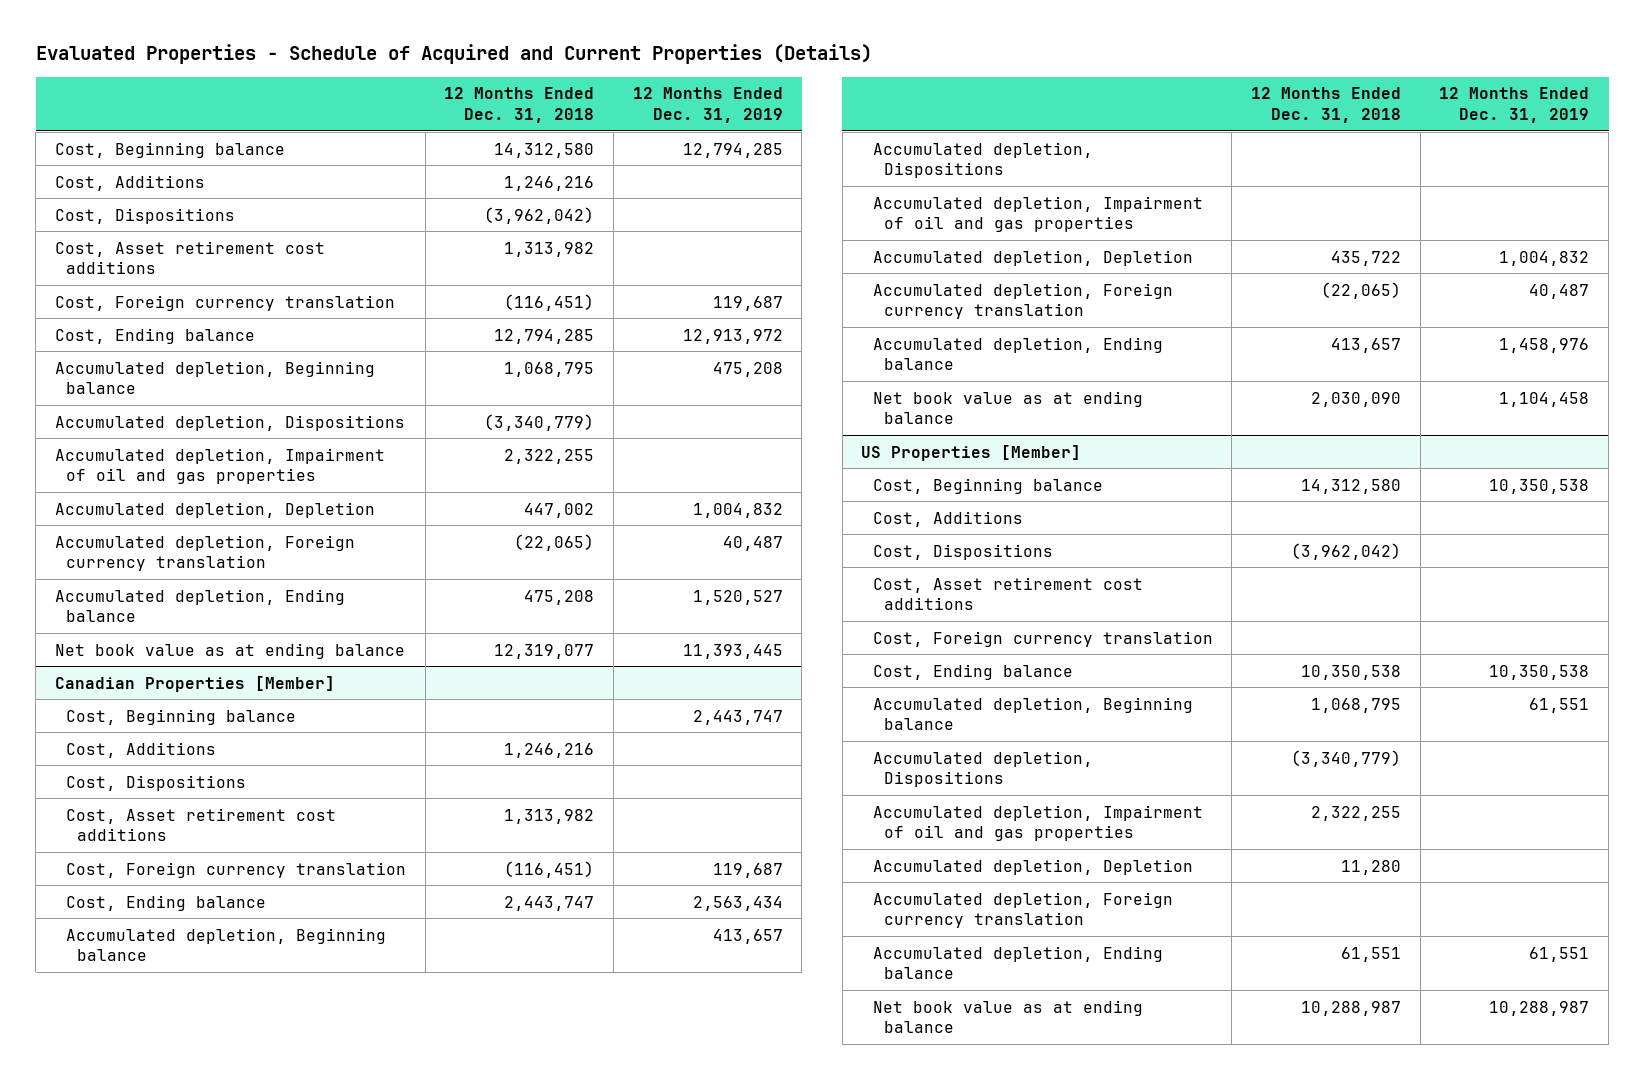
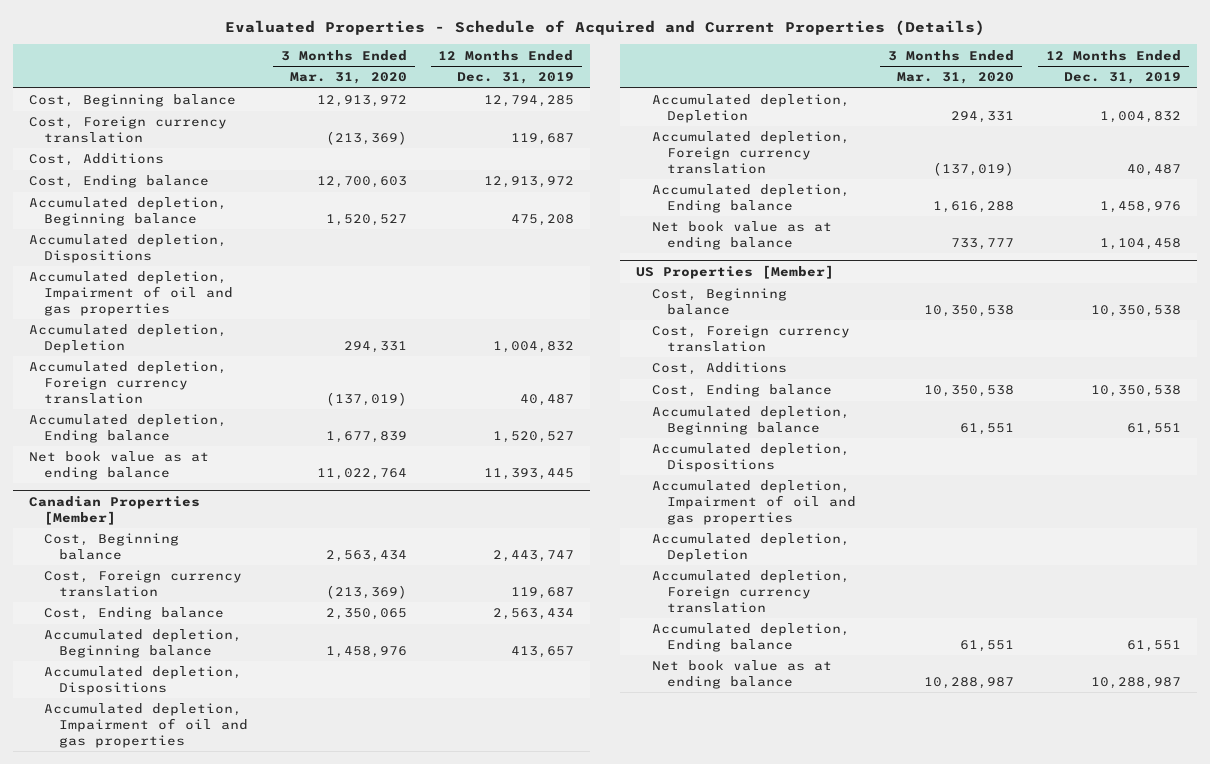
- | 12 Months Ended Dec. 31, 2018 | 12 Months Ended Dec. 31, 2019
+ | 3 Months Ended Mar. 31, 2020 | 12 Months Ended Dec. 31, 2019
- Cost, Dispositions | (3,962,042) |
- Cost, Asset retirement cost additions | 1,313,982 |
moved down: Cost, Additions
@ Canadian Properties [Member]
- Cost, Additions | 1,246,216 |
- Cost, Dispositions
- Cost, Asset retirement cost additions | 1,313,982 |
@ US Properties [Member]
- Cost, Dispositions | (3,962,042) |
- Cost, Asset retirement cost additions
moved down: Cost, Additions

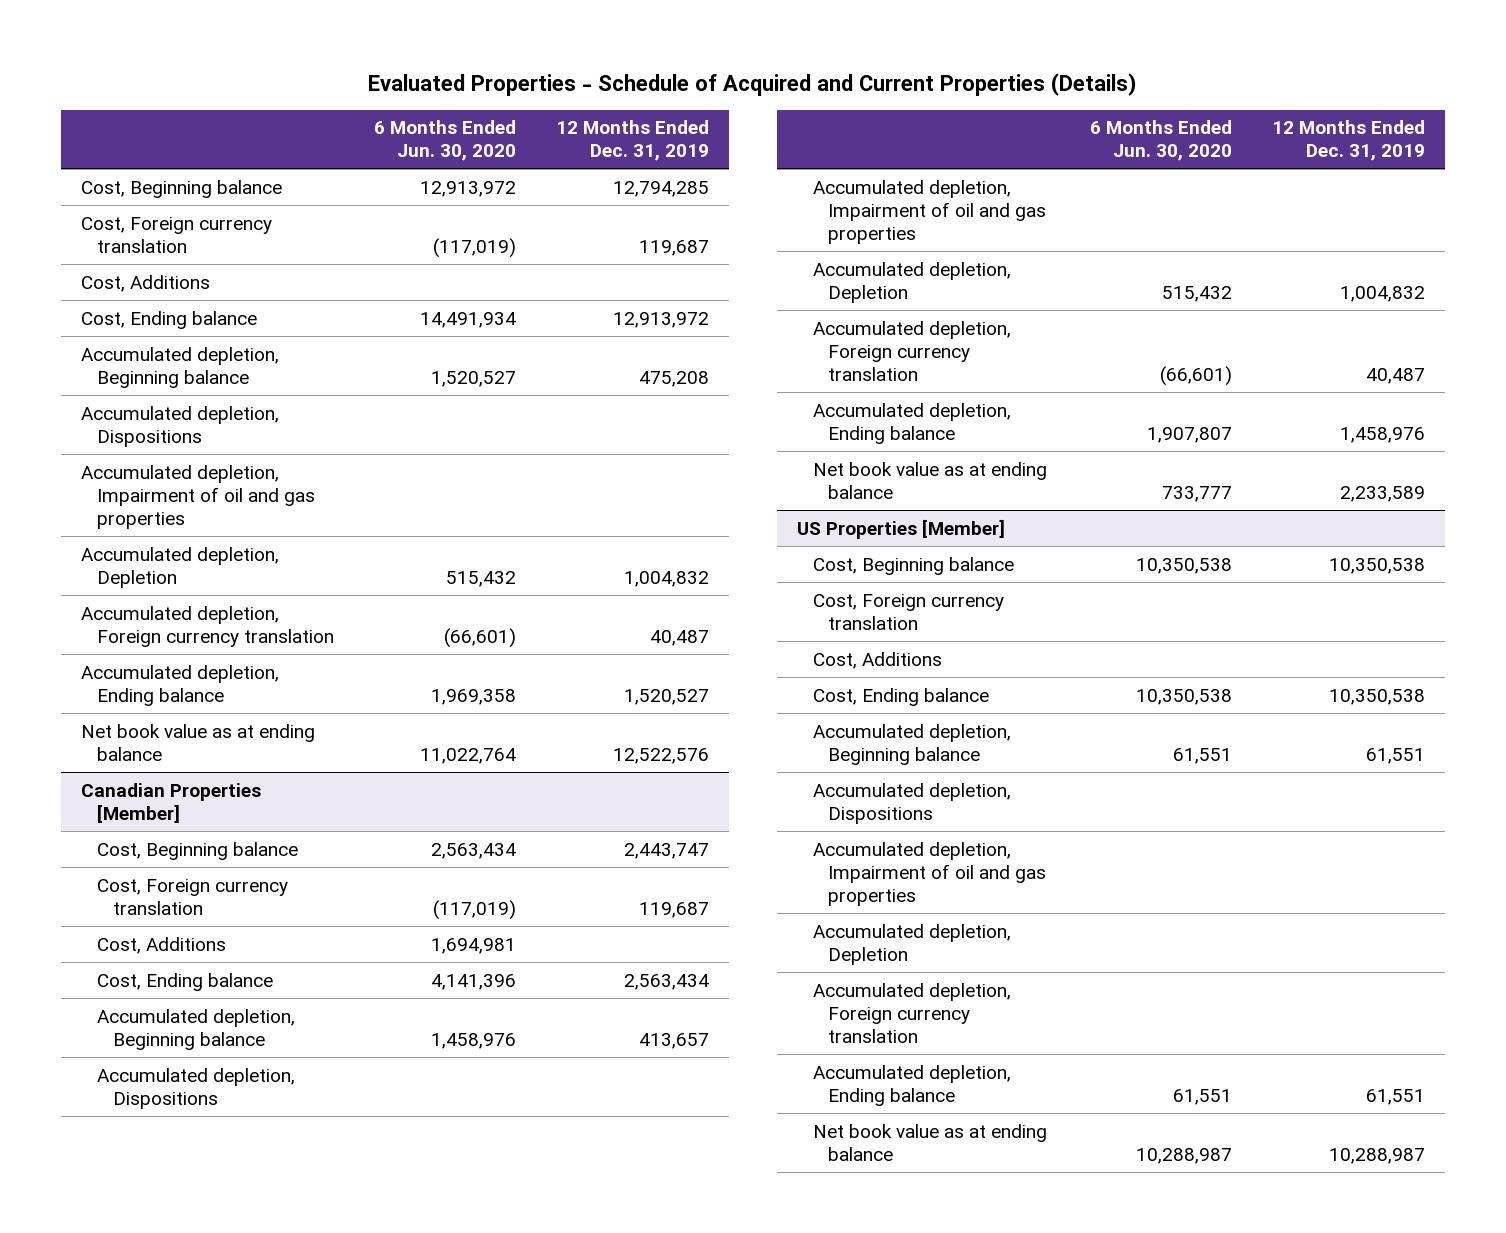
- | 3 Months Ended Mar. 31, 2020 | 12 Months Ended Dec. 31, 2019
+ | 6 Months Ended Jun. 30, 2020 | 12 Months Ended Dec. 31, 2019
- Net book value as at ending balance | 11,022,764 | 11,393,445
+ Net book value as at ending balance | 11,022,764 | 12,522,576
@ Canadian Properties [Member]
+ Cost, Additions | 1,694,981 |
- Net book value as at ending balance | 733,777 | 1,104,458
+ Net book value as at ending balance | 733,777 | 2,233,589

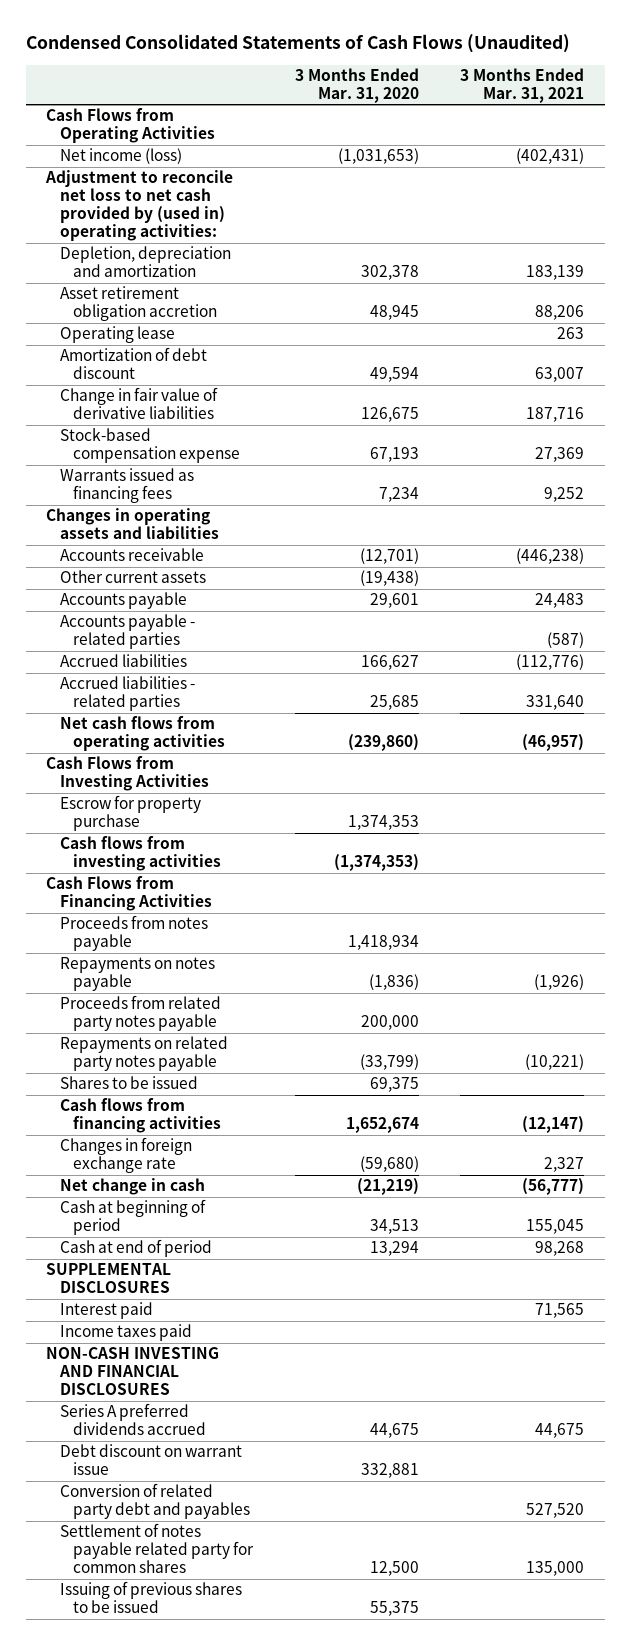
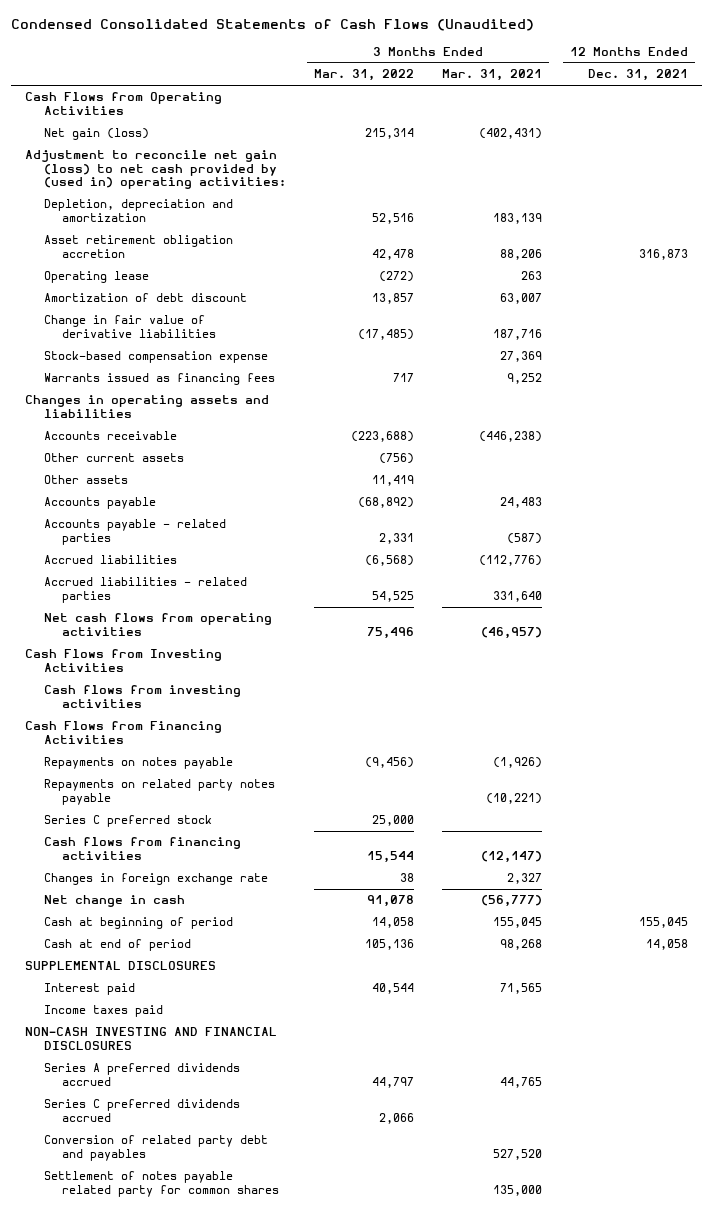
- | 3 Months Ended Mar. 31, 2020 | 3 Months Ended Mar. 31, 2021
+ | 3 Months Ended Mar. 31, 2022 | 3 Months Ended Mar. 31, 2021 | 12 Months Ended Dec. 31, 2021
- Net income (loss) | (1,031,653) | (402,431)
- Adjustment to reconcile net loss to net cash provided by (used in) operating activities:
+ Net gain (loss) | 215,314 | (402,431) |
+ Adjustment to reconcile net gain (loss) to net cash provided by (used in) operating activities:
+ Other assets | 11,419 | |
- Escrow for property purchase | 1,374,353 |
- Proceeds from notes payable | 1,418,934 |
- Proceeds from related party notes payable | 200,000 |
- Shares to be issued | 69,375 |
+ Series C preferred stock | 25,000 | |
- Series A preferred dividends accrued | 44,675 | 44,675
- Debt discount on warrant issue | 332,881 |
+ Series A preferred dividends accrued | 44,797 | 44,765 |
+ Series C preferred dividends accrued | 2,066 | |
- Issuing of previous shares to be issued | 55,375 |

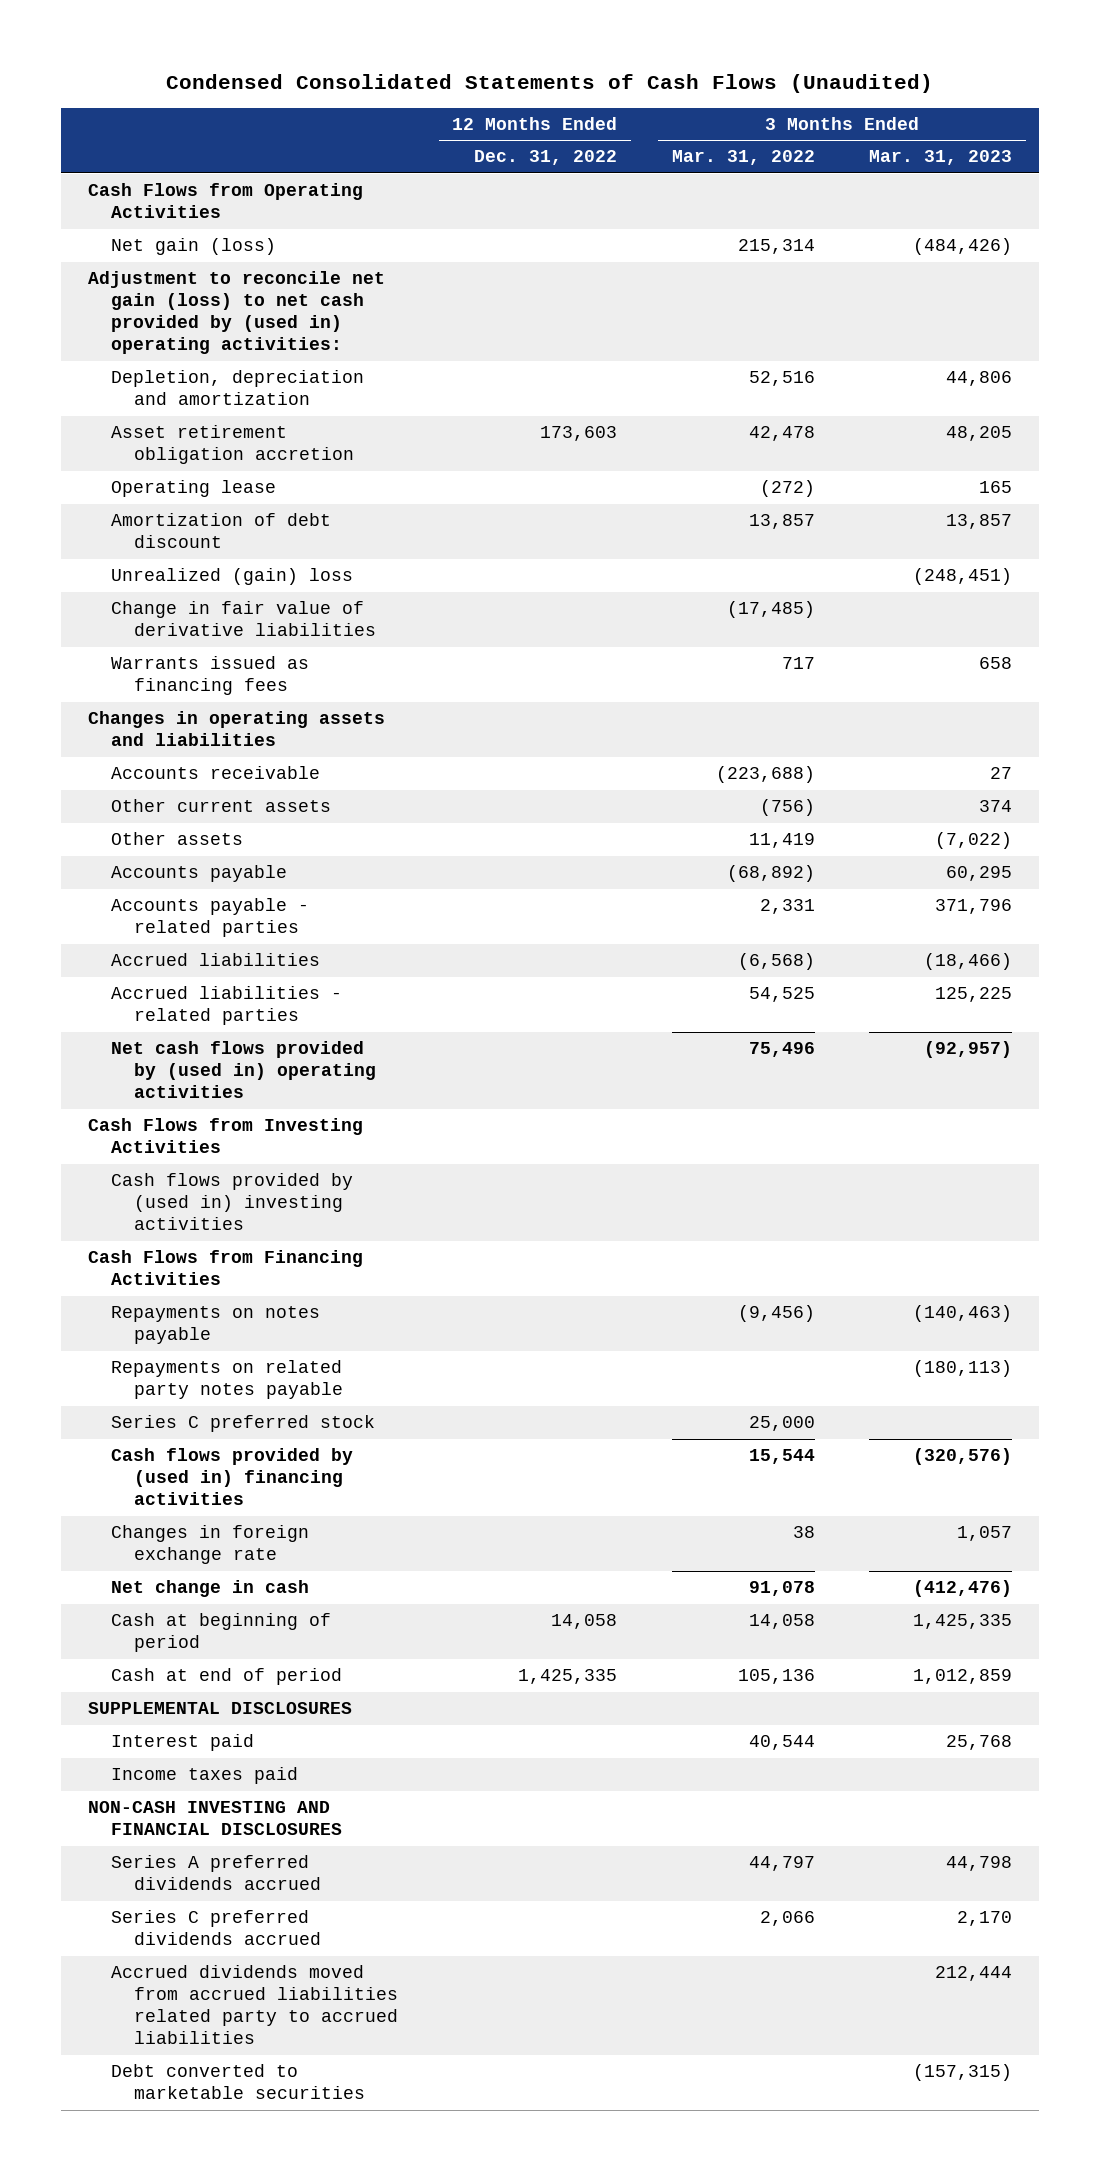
- | 3 Months Ended Mar. 31, 2022 | 3 Months Ended Mar. 31, 2021 | 12 Months Ended Dec. 31, 2021
+ | 12 Months Ended Dec. 31, 2022 | 3 Months Ended Mar. 31, 2022 | 3 Months Ended Mar. 31, 2023
+ Unrealized (gain) loss | | | (248,451)
- Stock-based compensation expense | | 27,369 |
- Net cash flows from operating activities | 75,496 | (46,957) |
+ Net cash flows provided by (used in) operating activities | | 75,496 | (92,957)
- Cash flows from investing activities
+ Cash flows provided by (used in) investing activities
- Cash flows from financing activities | 15,544 | (12,147) |
+ Cash flows provided by (used in) financing activities | | 15,544 | (320,576)
- Conversion of related party debt and payables | | 527,520 |
- Settlement of notes payable related party for common shares | | 135,000 |
+ Accrued dividends moved from accrued liabilities related party to accrued liabilities | | | 212,444
+ Debt converted to marketable securities | | | (157,315)

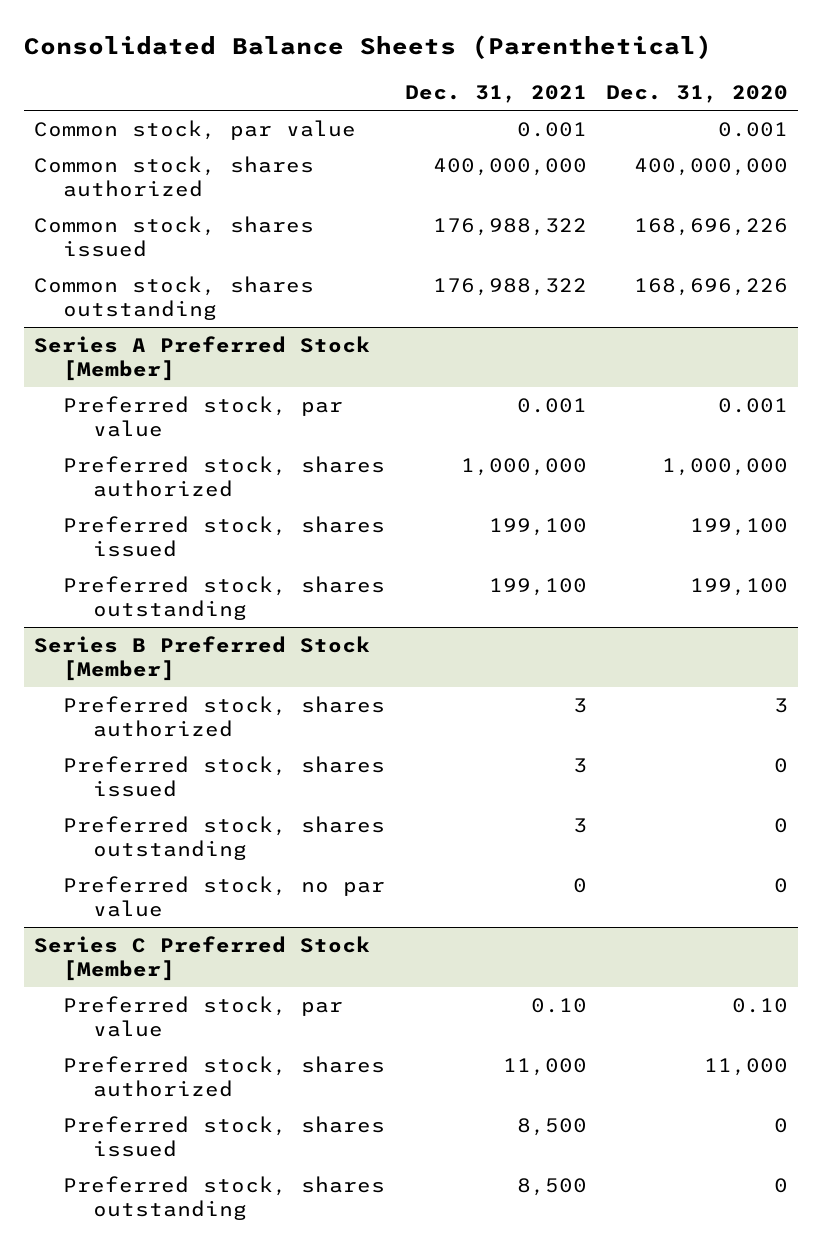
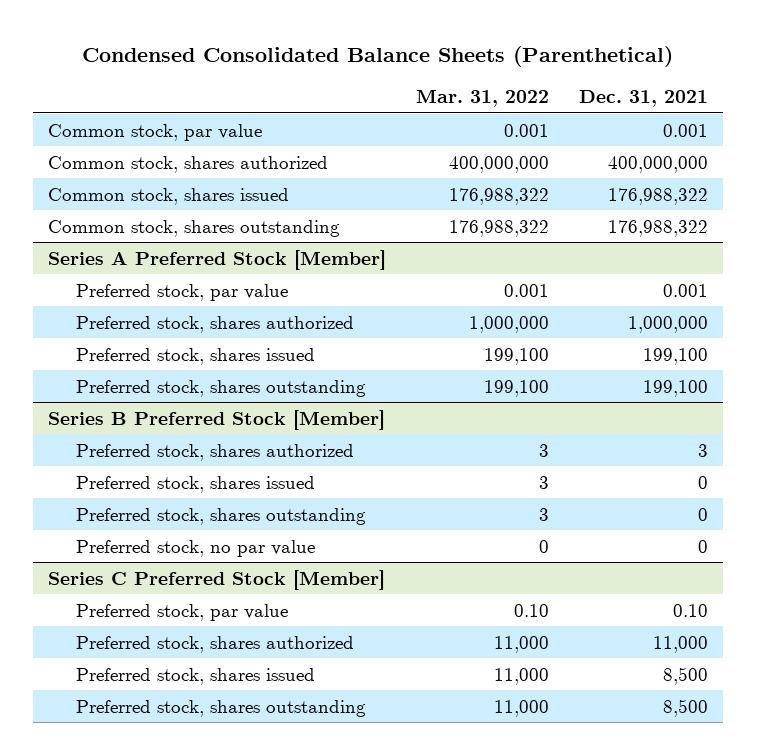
- Consolidated Balance Sheets (Parenthetical)
+ Condensed Consolidated Balance Sheets (Parenthetical)
- | Dec. 31, 2021 | Dec. 31, 2020
+ | Mar. 31, 2022 | Dec. 31, 2021
@ Series B Preferred Stock [Member]
- Preferred stock, shares issued | 3 | 0
- Preferred stock, shares outstanding | 3 | 0
+ Preferred stock, shares issued | 3 | 0
+ Preferred stock, shares outstanding | 3 | 0

